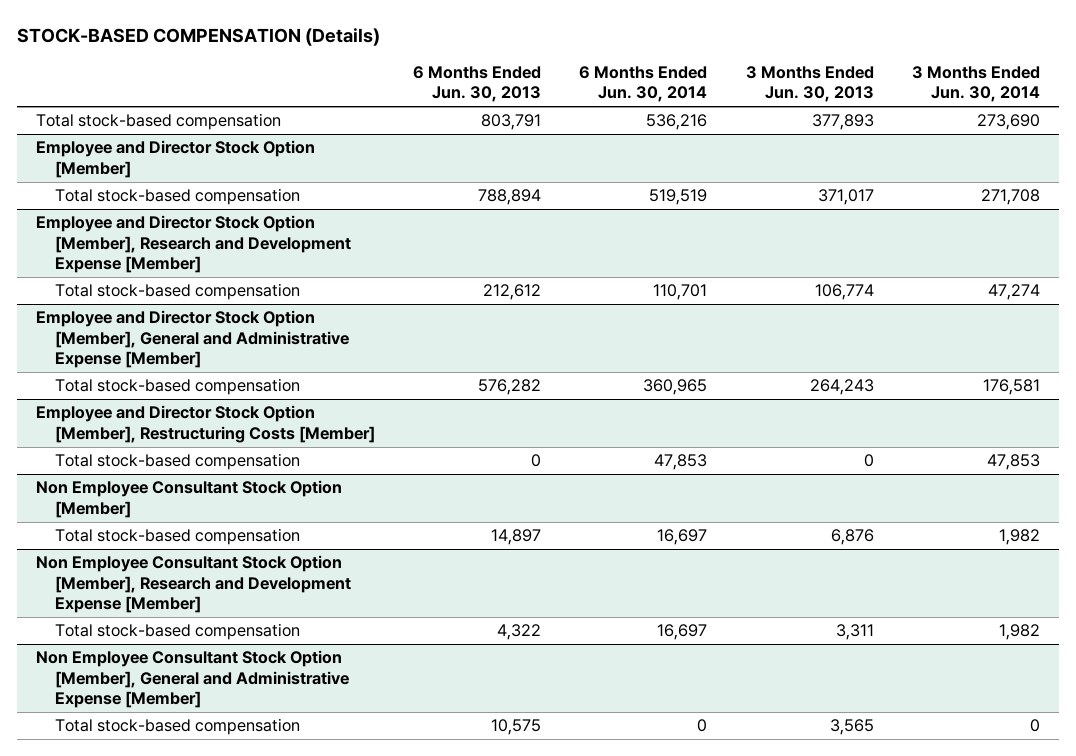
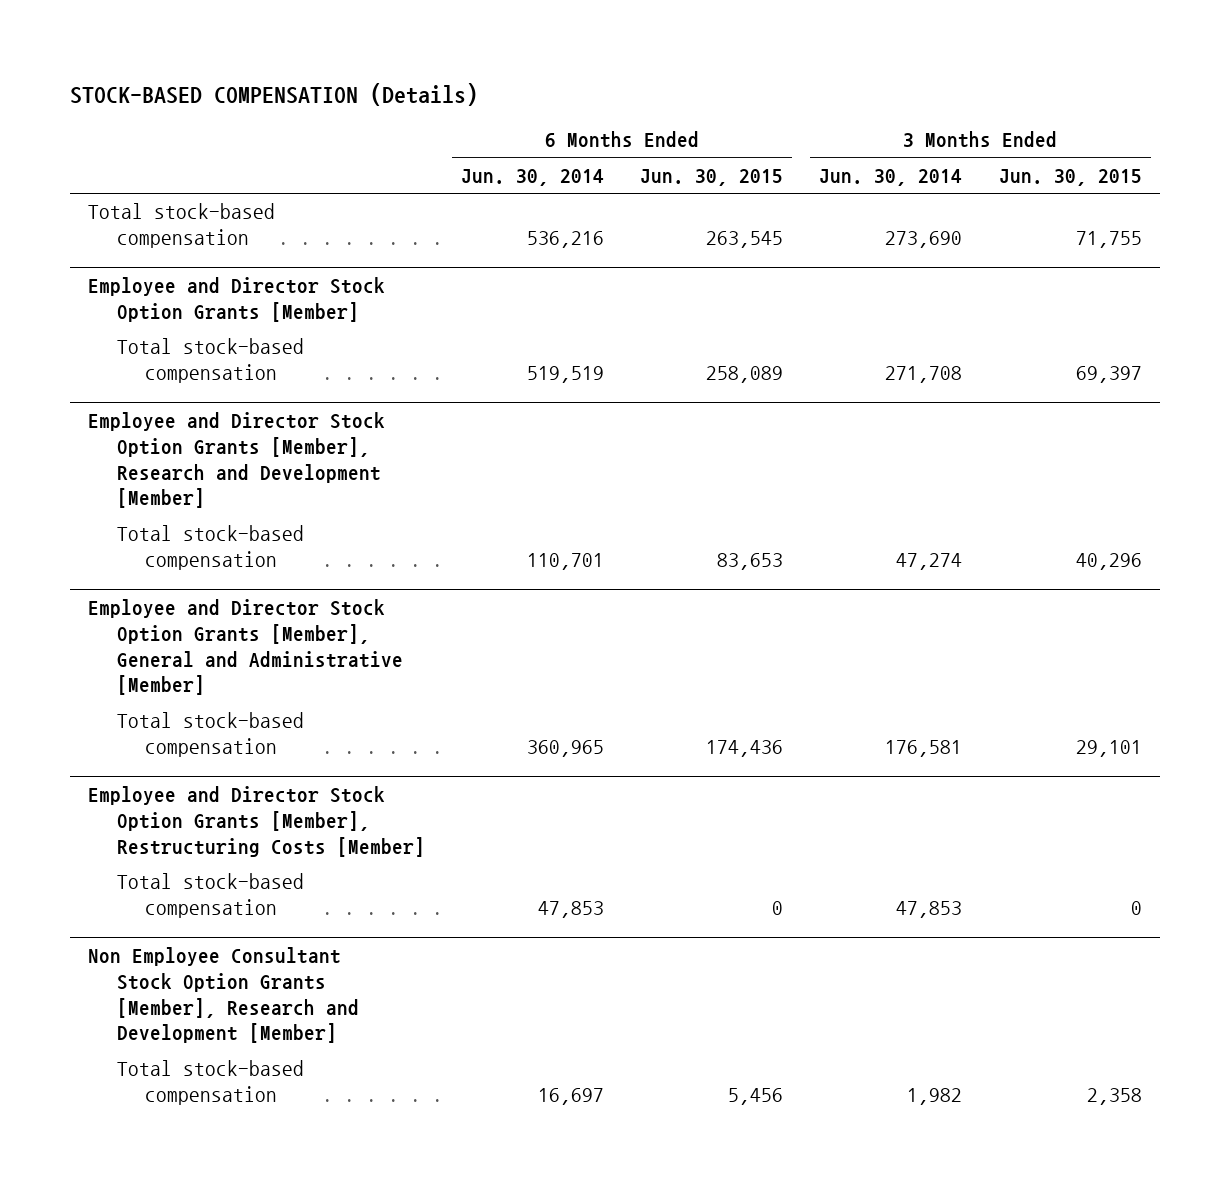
- | 6 Months Ended Jun. 30, 2013 | 6 Months Ended Jun. 30, 2014 | 3 Months Ended Jun. 30, 2013 | 3 Months Ended Jun. 30, 2014
+ | 6 Months Ended Jun. 30, 2014 | 6 Months Ended Jun. 30, 2015 | 3 Months Ended Jun. 30, 2014 | 3 Months Ended Jun. 30, 2015
- Employee and Director Stock Option [Member]
+ Employee and Director Stock Option Grants [Member]
- Employee and Director Stock Option [Member], Research and Development Expense [Member]
+ Employee and Director Stock Option Grants [Member], Research and Development [Member]
- Employee and Director Stock Option [Member], General and Administrative Expense [Member]
+ Employee and Director Stock Option Grants [Member], General and Administrative [Member]
- Employee and Director Stock Option [Member], Restructuring Costs [Member]
+ Employee and Director Stock Option Grants [Member], Restructuring Costs [Member]
- Non Employee Consultant Stock Option [Member]
- Total stock-based compensation | 14,897 | 16,697 | 6,876 | 1,982
- Non Employee Consultant Stock Option [Member], Research and Development Expense [Member]
+ Non Employee Consultant Stock Option Grants [Member], Research and Development [Member]
- Non Employee Consultant Stock Option [Member], General and Administrative Expense [Member]
- Total stock-based compensation | 10,575 | 0 | 3,565 | 0

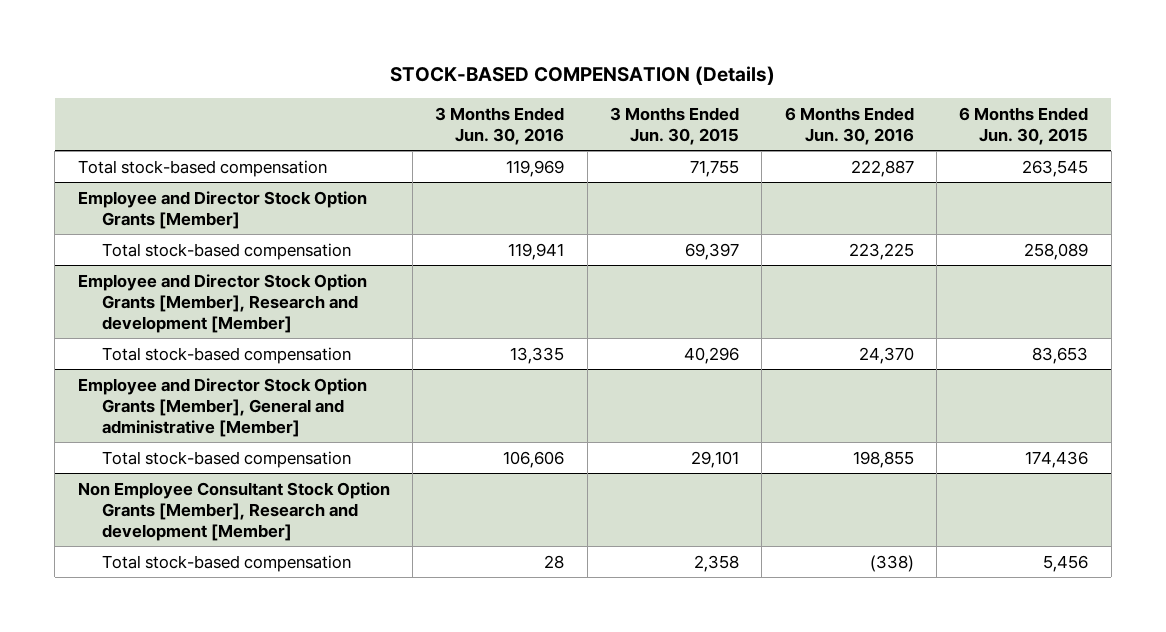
- | 6 Months Ended Jun. 30, 2014 | 6 Months Ended Jun. 30, 2015 | 3 Months Ended Jun. 30, 2014 | 3 Months Ended Jun. 30, 2015
+ | 3 Months Ended Jun. 30, 2016 | 3 Months Ended Jun. 30, 2015 | 6 Months Ended Jun. 30, 2016 | 6 Months Ended Jun. 30, 2015
- Employee and Director Stock Option Grants [Member], Research and Development [Member]
+ Employee and Director Stock Option Grants [Member], Research and development [Member]
- Employee and Director Stock Option Grants [Member], General and Administrative [Member]
+ Employee and Director Stock Option Grants [Member], General and administrative [Member]
- Employee and Director Stock Option Grants [Member], Restructuring Costs [Member]
- Total stock-based compensation | 47,853 | 0 | 47,853 | 0
- Non Employee Consultant Stock Option Grants [Member], Research and Development [Member]
+ Non Employee Consultant Stock Option Grants [Member], Research and development [Member]

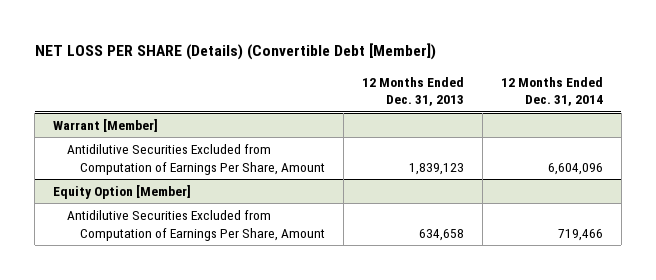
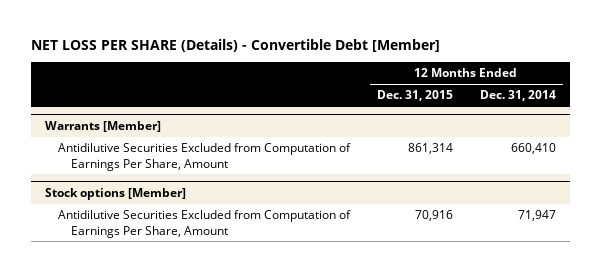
- NET LOSS PER SHARE (Details) (Convertible Debt [Member])
+ NET LOSS PER SHARE (Details) - Convertible Debt [Member]
- | 12 Months Ended Dec. 31, 2013 | 12 Months Ended Dec. 31, 2014
+ | 12 Months Ended Dec. 31, 2015 | 12 Months Ended Dec. 31, 2014
- Warrant [Member]
- Antidilutive Securities Excluded from Computation of Earnings Per Share, Amount | 1,839,123 | 6,604,096
- Equity Option [Member]
- Antidilutive Securities Excluded from Computation of Earnings Per Share, Amount | 634,658 | 719,466
+ Warrants [Member]
+ Antidilutive Securities Excluded from Computation of Earnings Per Share, Amount | 861,314 | 660,410
+ Stock options [Member]
+ Antidilutive Securities Excluded from Computation of Earnings Per Share, Amount | 70,916 | 71,947

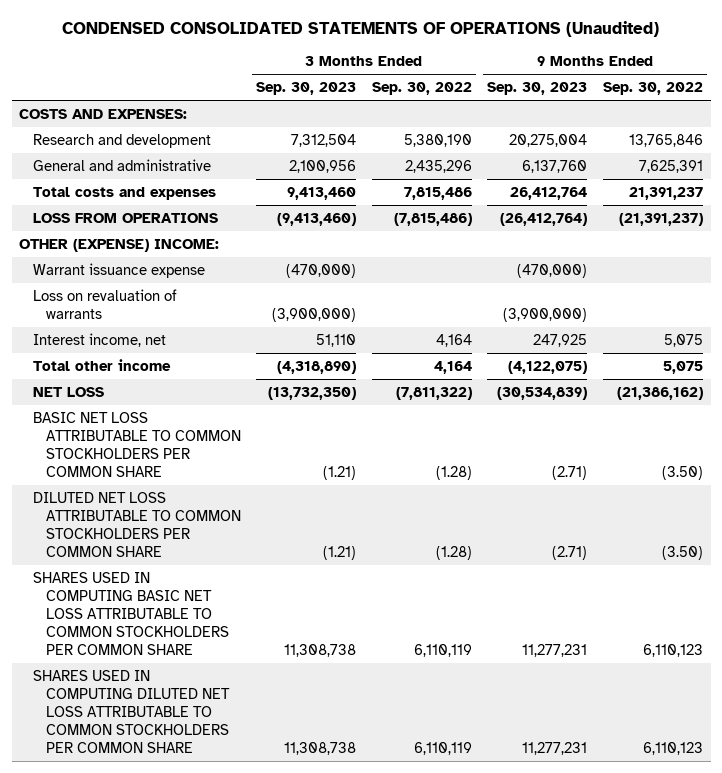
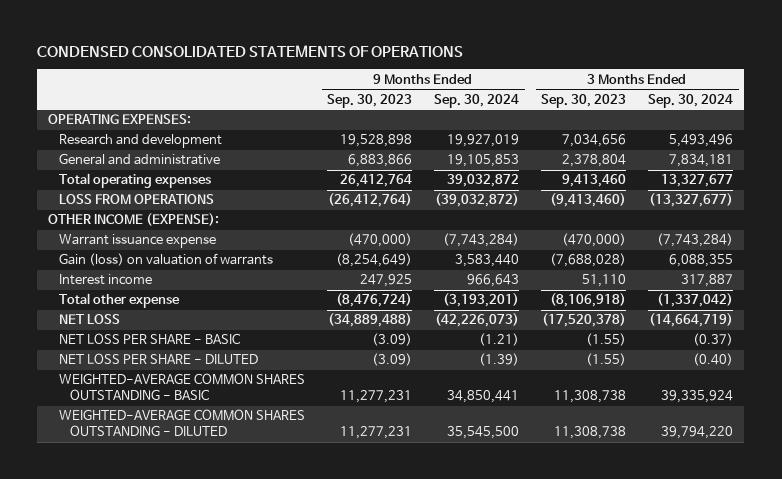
- CONDENSED CONSOLIDATED STATEMENTS OF OPERATIONS (Unaudited)
+ CONDENSED CONSOLIDATED STATEMENTS OF OPERATIONS
- | 3 Months Ended Sep. 30, 2023 | 3 Months Ended Sep. 30, 2022 | 9 Months Ended Sep. 30, 2023 | 9 Months Ended Sep. 30, 2022
+ | 9 Months Ended Sep. 30, 2023 | 9 Months Ended Sep. 30, 2024 | 3 Months Ended Sep. 30, 2023 | 3 Months Ended Sep. 30, 2024
- COSTS AND EXPENSES:
- Research and development | 7,312,504 | 5,380,190 | 20,275,004 | 13,765,846
- General and administrative | 2,100,956 | 2,435,296 | 6,137,760 | 7,625,391
- Total costs and expenses | 9,413,460 | 7,815,486 | 26,412,764 | 21,391,237
+ OPERATING EXPENSES:
+ Research and development | 19,528,898 | 19,927,019 | 7,034,656 | 5,493,496
+ General and administrative | 6,883,866 | 19,105,853 | 2,378,804 | 7,834,181
+ Total operating expenses | 26,412,764 | 39,032,872 | 9,413,460 | 13,327,677
- OTHER (EXPENSE) INCOME:
+ OTHER INCOME (EXPENSE):
- Loss on revaluation of warrants | (3,900,000) | | (3,900,000) |
- Interest income, net | 51,110 | 4,164 | 247,925 | 5,075
- Total other income | (4,318,890) | 4,164 | (4,122,075) | 5,075
- NET LOSS | (13,732,350) | (7,811,322) | (30,534,839) | (21,386,162)
- BASIC NET LOSS ATTRIBUTABLE TO COMMON STOCKHOLDERS PER COMMON SHARE | (1.21) | (1.28) | (2.71) | (3.50)
- DILUTED NET LOSS ATTRIBUTABLE TO COMMON STOCKHOLDERS PER COMMON SHARE | (1.21) | (1.28) | (2.71) | (3.50)
- SHARES USED IN COMPUTING BASIC NET LOSS ATTRIBUTABLE TO COMMON STOCKHOLDERS PER COMMON SHARE | 11,308,738 | 6,110,119 | 11,277,231 | 6,110,123
- SHARES USED IN COMPUTING DILUTED NET LOSS ATTRIBUTABLE TO COMMON STOCKHOLDERS PER COMMON SHARE | 11,308,738 | 6,110,119 | 11,277,231 | 6,110,123
+ Gain (loss) on valuation of warrants | (8,254,649) | 3,583,440 | (7,688,028) | 6,088,355
+ Interest income | 247,925 | 966,643 | 51,110 | 317,887
+ Total other expense | (8,476,724) | (3,193,201) | (8,106,918) | (1,337,042)
+ NET LOSS | (34,889,488) | (42,226,073) | (17,520,378) | (14,664,719)
+ NET LOSS PER SHARE - BASIC | (3.09) | (1.21) | (1.55) | (0.37)
+ NET LOSS PER SHARE - DILUTED | (3.09) | (1.39) | (1.55) | (0.40)
+ WEIGHTED-AVERAGE COMMON SHARES OUTSTANDING - BASIC | 11,277,231 | 34,850,441 | 11,308,738 | 39,335,924
+ WEIGHTED-AVERAGE COMMON SHARES OUTSTANDING - DILUTED | 11,277,231 | 35,545,500 | 11,308,738 | 39,794,220

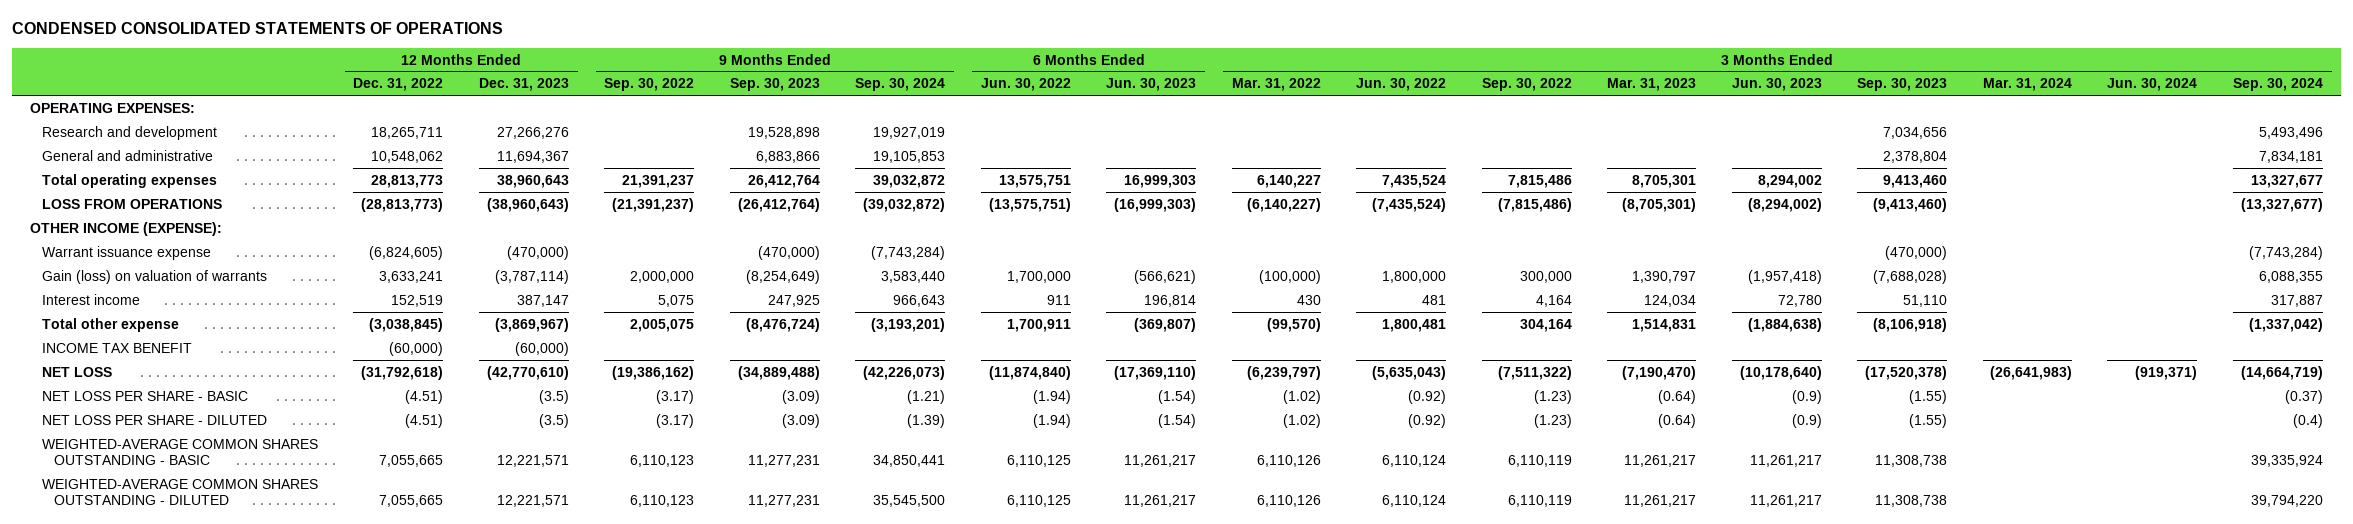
- | 9 Months Ended Sep. 30, 2023 | 9 Months Ended Sep. 30, 2024 | 3 Months Ended Sep. 30, 2023 | 3 Months Ended Sep. 30, 2024
+ | 12 Months Ended Dec. 31, 2022 | 12 Months Ended Dec. 31, 2023 | 9 Months Ended Sep. 30, 2022 | 9 Months Ended Sep. 30, 2023 | 9 Months Ended Sep. 30, 2024 | 6 Months Ended Jun. 30, 2022 | 6 Months Ended Jun. 30, 2023 | 3 Months Ended Mar. 31, 2022 | 3 Months Ended Jun. 30, 2022 | 3 Months Ended Sep. 30, 2022 | 3 Months Ended Mar. 31, 2023 | 3 Months Ended Jun. 30, 2023 | 3 Months Ended Sep. 30, 2023 | 3 Months Ended Mar. 31, 2024 | 3 Months Ended Jun. 30, 2024 | 3 Months Ended Sep. 30, 2024
+ INCOME TAX BENEFIT | (60,000) | (60,000) | | | | | | | | | | | | | |
- NET LOSS PER SHARE - DILUTED | (3.09) | (1.39) | (1.55) | (0.40)
+ NET LOSS PER SHARE - DILUTED | (4.51) | (3.5) | (3.17) | (3.09) | (1.39) | (1.94) | (1.54) | (1.02) | (0.92) | (1.23) | (0.64) | (0.9) | (1.55) | | | (0.4)

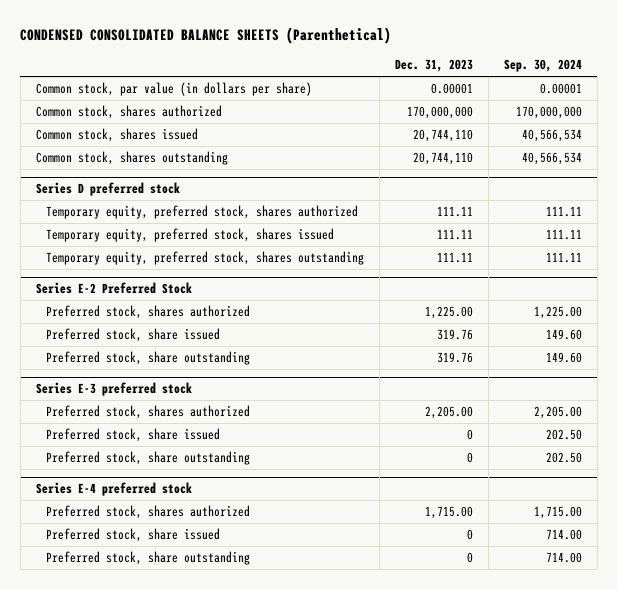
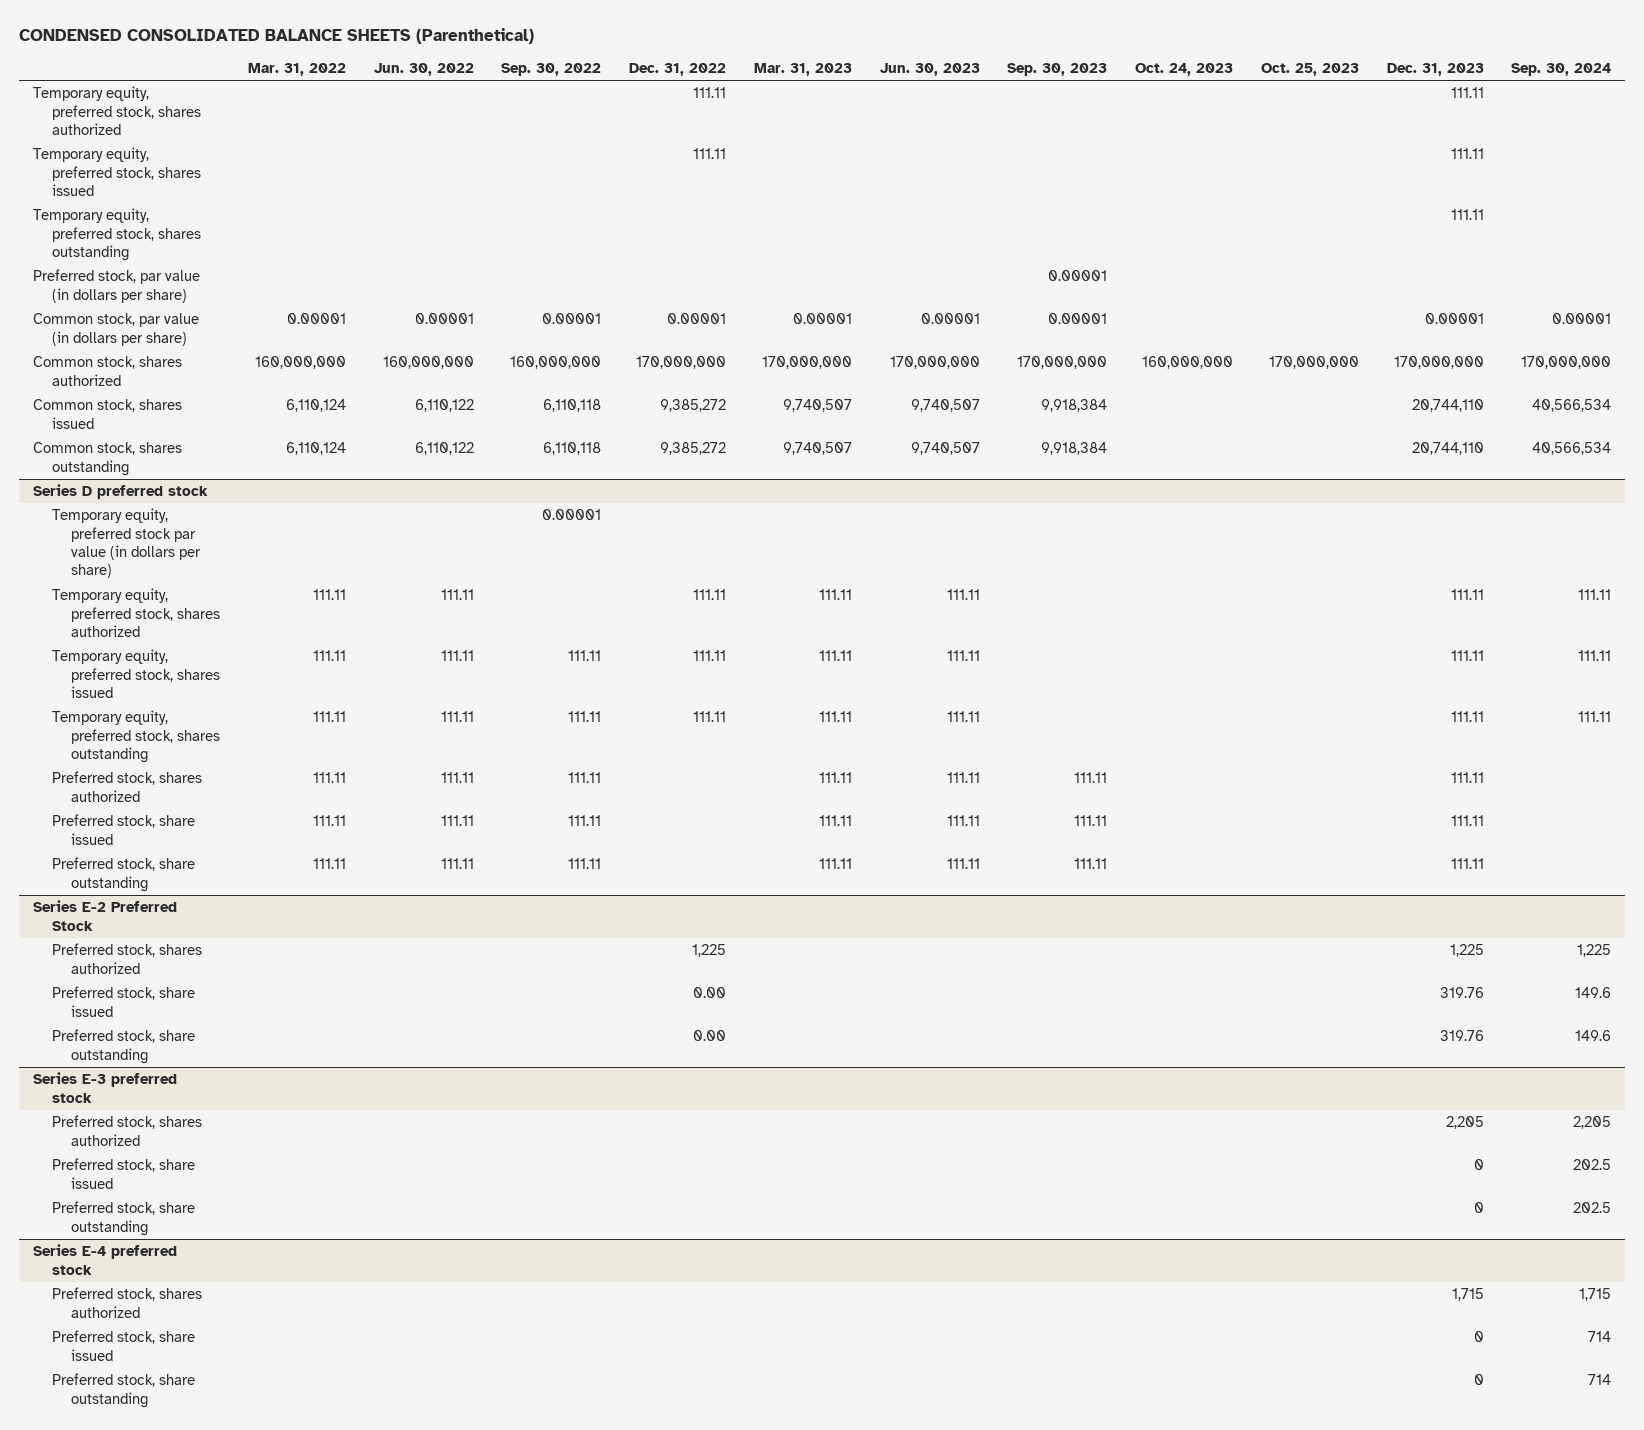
- | Dec. 31, 2023 | Sep. 30, 2024
+ | Mar. 31, 2022 | Jun. 30, 2022 | Sep. 30, 2022 | Dec. 31, 2022 | Mar. 31, 2023 | Jun. 30, 2023 | Sep. 30, 2023 | Oct. 24, 2023 | Oct. 25, 2023 | Dec. 31, 2023 | Sep. 30, 2024
+ Temporary equity, preferred stock, shares authorized | | | | 111.11 | | | | | | 111.11 |
+ Temporary equity, preferred stock, shares issued | | | | 111.11 | | | | | | 111.11 |
+ Temporary equity, preferred stock, shares outstanding | | | | | | | | | | 111.11 |
+ Preferred stock, par value (in dollars per share) | | | | | | | 0.00001 | | | |
@ Series D preferred stock
+ Temporary equity, preferred stock par value (in dollars per share) | | | 0.00001 | | | | | | | |
+ Preferred stock, shares authorized | 111.11 | 111.11 | 111.11 | | 111.11 | 111.11 | 111.11 | | | 111.11 |
+ Preferred stock, share issued | 111.11 | 111.11 | 111.11 | | 111.11 | 111.11 | 111.11 | | | 111.11 |
+ Preferred stock, share outstanding | 111.11 | 111.11 | 111.11 | | 111.11 | 111.11 | 111.11 | | | 111.11 |
@ Series E-2 Preferred Stock
- Preferred stock, shares authorized | 1,225.00 | 1,225.00
- Preferred stock, share issued | 319.76 | 149.60
- Preferred stock, share outstanding | 319.76 | 149.60
+ Preferred stock, shares authorized | | | | 1,225 | | | | | | 1,225 | 1,225
+ Preferred stock, share issued | | | | 0.00 | | | | | | 319.76 | 149.6
+ Preferred stock, share outstanding | | | | 0.00 | | | | | | 319.76 | 149.6
@ Series E-3 preferred stock
- Preferred stock, shares authorized | 2,205.00 | 2,205.00
- Preferred stock, share issued | 0 | 202.50
- Preferred stock, share outstanding | 0 | 202.50
+ Preferred stock, shares authorized | | | | | | | | | | 2,205 | 2,205
+ Preferred stock, share issued | | | | | | | | | | 0 | 202.5
+ Preferred stock, share outstanding | | | | | | | | | | 0 | 202.5
@ Series E-4 preferred stock
- Preferred stock, shares authorized | 1,715.00 | 1,715.00
- Preferred stock, share issued | 0 | 714.00
- Preferred stock, share outstanding | 0 | 714.00
+ Preferred stock, shares authorized | | | | | | | | | | 1,715 | 1,715
+ Preferred stock, share issued | | | | | | | | | | 0 | 714
+ Preferred stock, share outstanding | | | | | | | | | | 0 | 714

